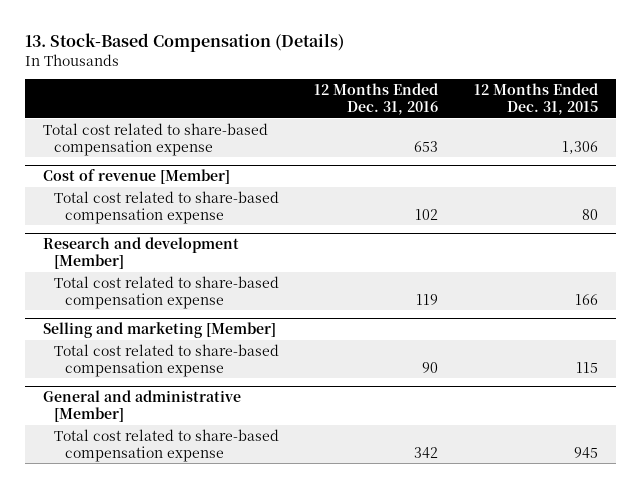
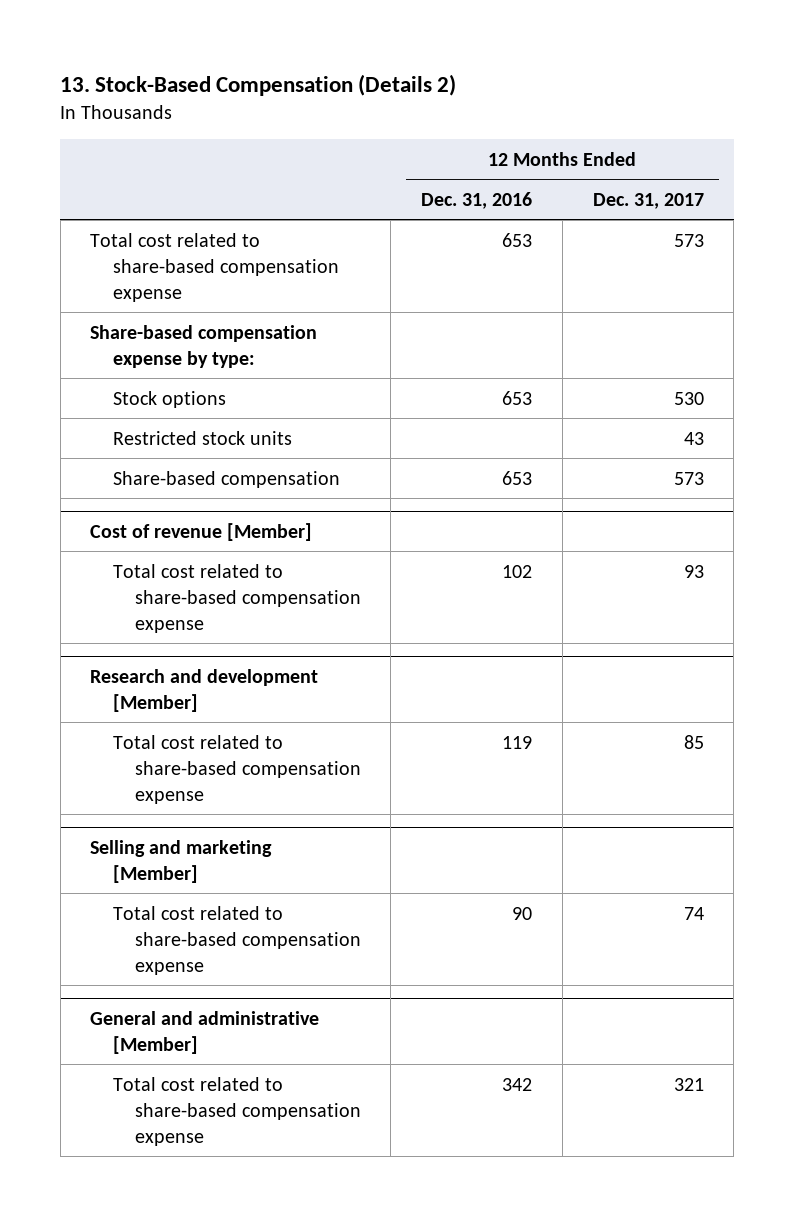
- 13. Stock-Based Compensation (Details)
+ 13. Stock-Based Compensation (Details 2)
- | 12 Months Ended Dec. 31, 2016 | 12 Months Ended Dec. 31, 2015
+ | 12 Months Ended Dec. 31, 2016 | 12 Months Ended Dec. 31, 2017
+ Share-based compensation expense by type:
+ Stock options | 653 | 530
+ Restricted stock units | | 43
+ Share-based compensation | 653 | 573

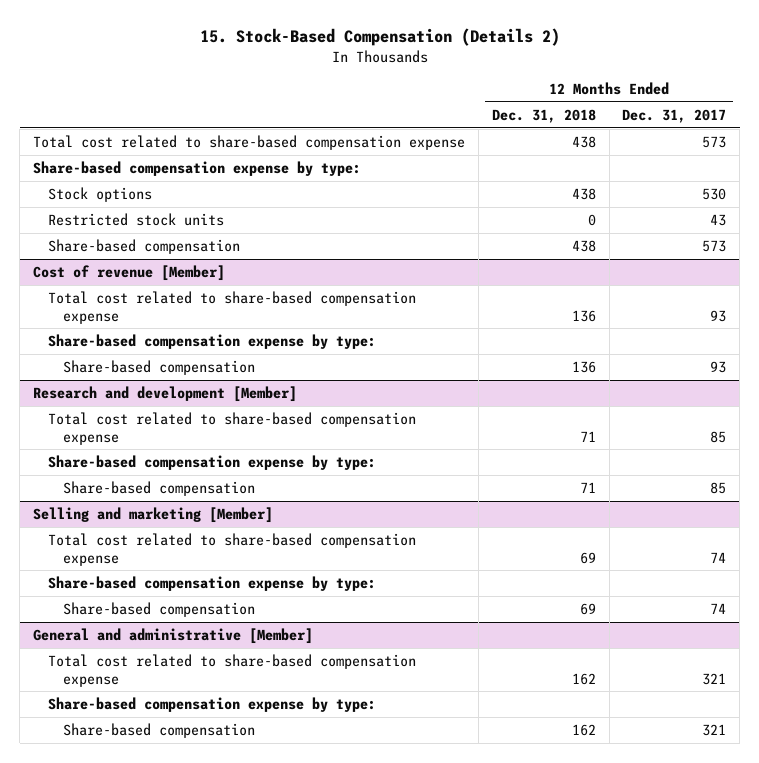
- 13. Stock-Based Compensation (Details 2)
+ 15. Stock-Based Compensation (Details 2)
- | 12 Months Ended Dec. 31, 2016 | 12 Months Ended Dec. 31, 2017
+ | 12 Months Ended Dec. 31, 2018 | 12 Months Ended Dec. 31, 2017
@ Cost of revenue [Member]
+ Share-based compensation expense by type:
+ Share-based compensation | 136 | 93
@ Research and development [Member]
+ Share-based compensation expense by type:
+ Share-based compensation | 71 | 85
@ Selling and marketing [Member]
+ Share-based compensation expense by type:
+ Share-based compensation | 69 | 74
@ General and administrative [Member]
+ Share-based compensation expense by type:
+ Share-based compensation | 162 | 321

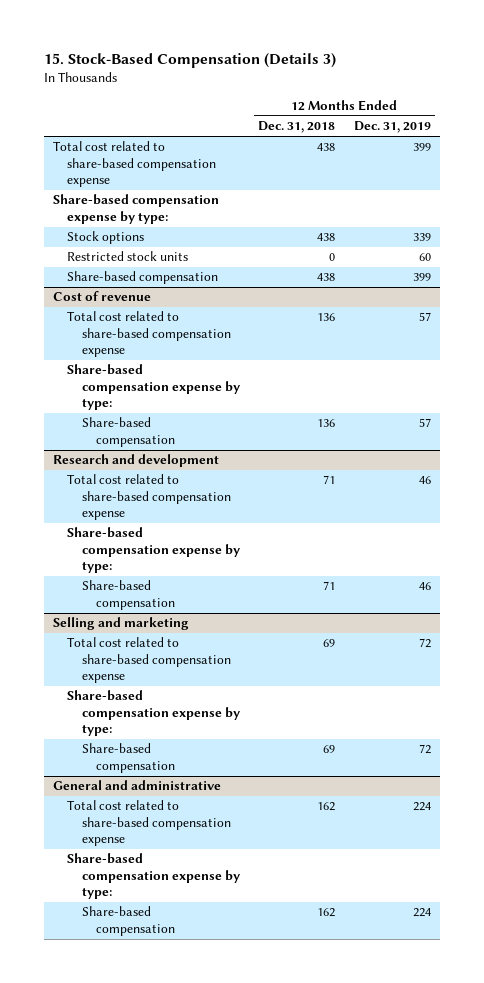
- 15. Stock-Based Compensation (Details 2)
+ 15. Stock-Based Compensation (Details 3)
- | 12 Months Ended Dec. 31, 2018 | 12 Months Ended Dec. 31, 2017
+ | 12 Months Ended Dec. 31, 2018 | 12 Months Ended Dec. 31, 2019
- Cost of revenue [Member]
+ Cost of revenue
- Research and development [Member]
+ Research and development
- Selling and marketing [Member]
+ Selling and marketing
- General and administrative [Member]
+ General and administrative

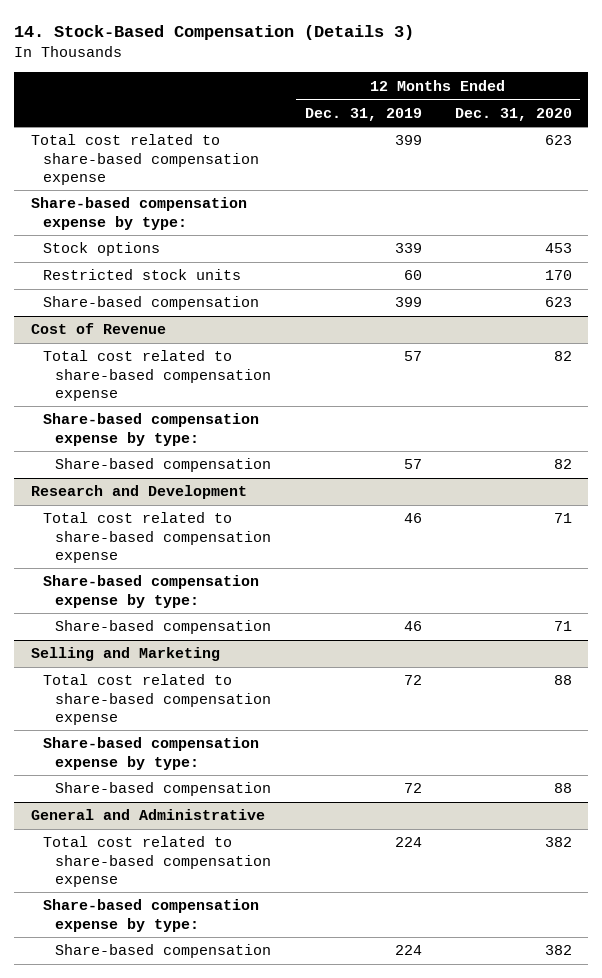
- 15. Stock-Based Compensation (Details 3)
+ 14. Stock-Based Compensation (Details 3)
- | 12 Months Ended Dec. 31, 2018 | 12 Months Ended Dec. 31, 2019
+ | 12 Months Ended Dec. 31, 2019 | 12 Months Ended Dec. 31, 2020
- Cost of revenue
+ Cost of Revenue
- Research and development
+ Research and Development
- Selling and marketing
+ Selling and Marketing
- General and administrative
+ General and Administrative

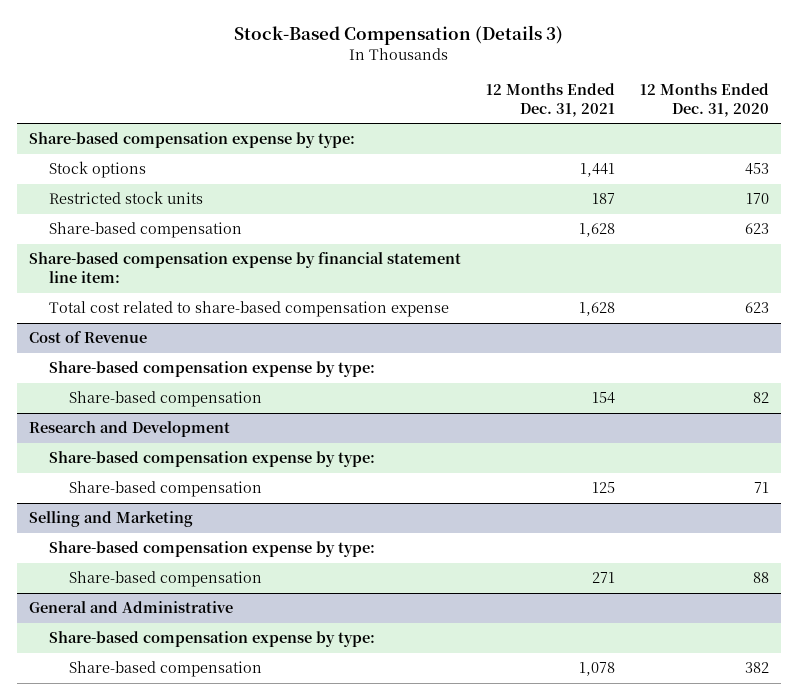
- 14. Stock-Based Compensation (Details 3)
+ Stock-Based Compensation (Details 3)
- | 12 Months Ended Dec. 31, 2019 | 12 Months Ended Dec. 31, 2020
+ | 12 Months Ended Dec. 31, 2021 | 12 Months Ended Dec. 31, 2020
+ Share-based compensation expense by financial statement line item:
moved down: Total cost related to share-based compensation expense | 1,628 | 623
@ Cost of Revenue
- Total cost related to share-based compensation expense | 57 | 82
@ Research and Development
- Total cost related to share-based compensation expense | 46 | 71
@ Selling and Marketing
- Total cost related to share-based compensation expense | 72 | 88
@ General and Administrative
- Total cost related to share-based compensation expense | 224 | 382

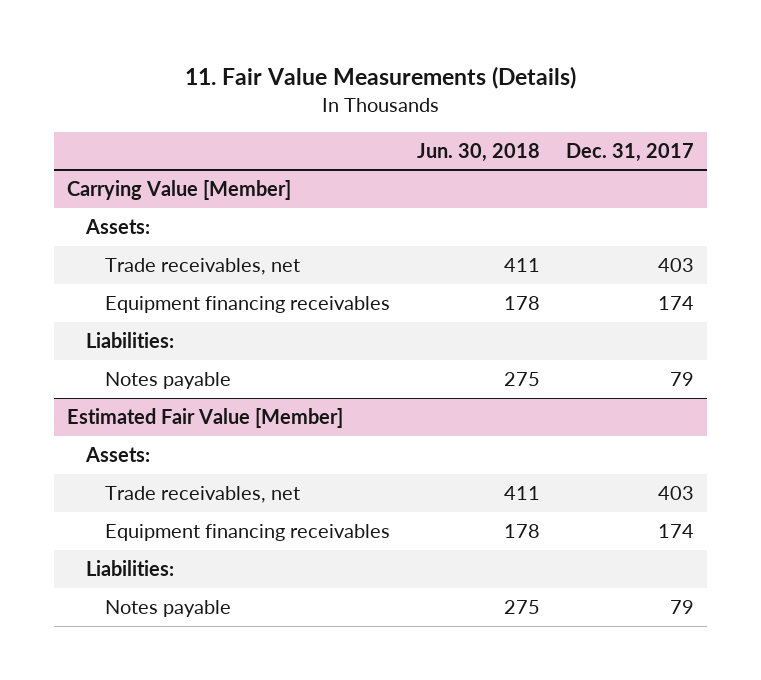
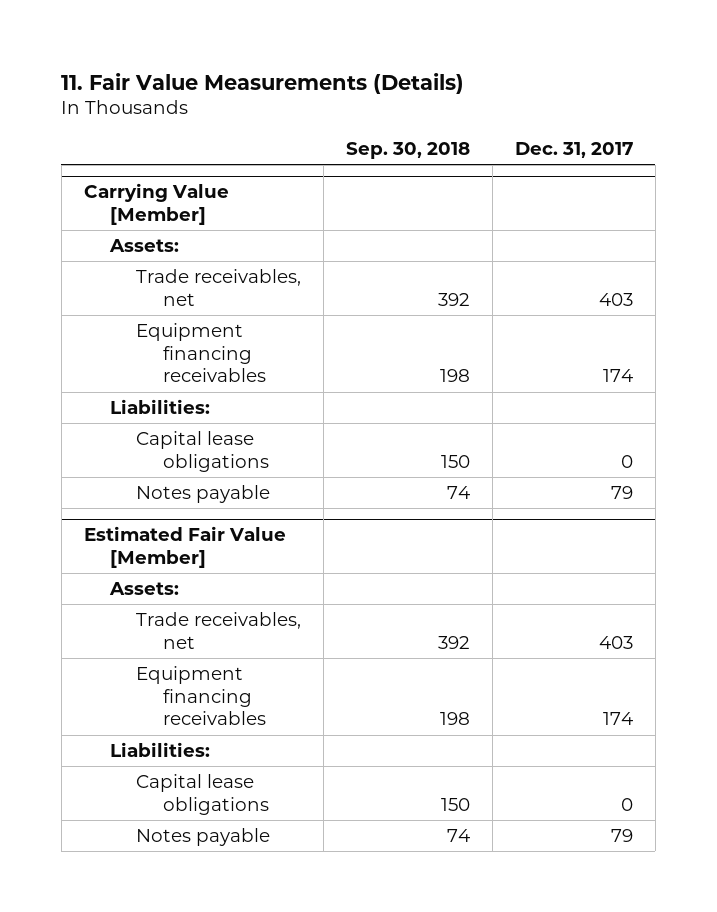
- | Jun. 30, 2018 | Dec. 31, 2017
+ | Sep. 30, 2018 | Dec. 31, 2017
@ Carrying Value [Member]
+ Capital lease obligations | 150 | 0
@ Estimated Fair Value [Member]
+ Capital lease obligations | 150 | 0

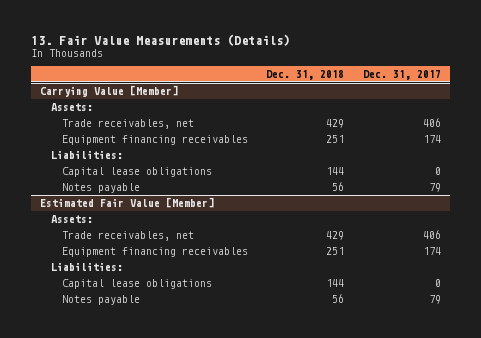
- 11. Fair Value Measurements (Details)
+ 13. Fair Value Measurements (Details)
- | Sep. 30, 2018 | Dec. 31, 2017
+ | Dec. 31, 2018 | Dec. 31, 2017
@ Carrying Value [Member]
- Trade receivables, net | 392 | 403
+ Trade receivables, net | 429 | 406
@ Estimated Fair Value [Member]
- Trade receivables, net | 392 | 403
+ Trade receivables, net | 429 | 406

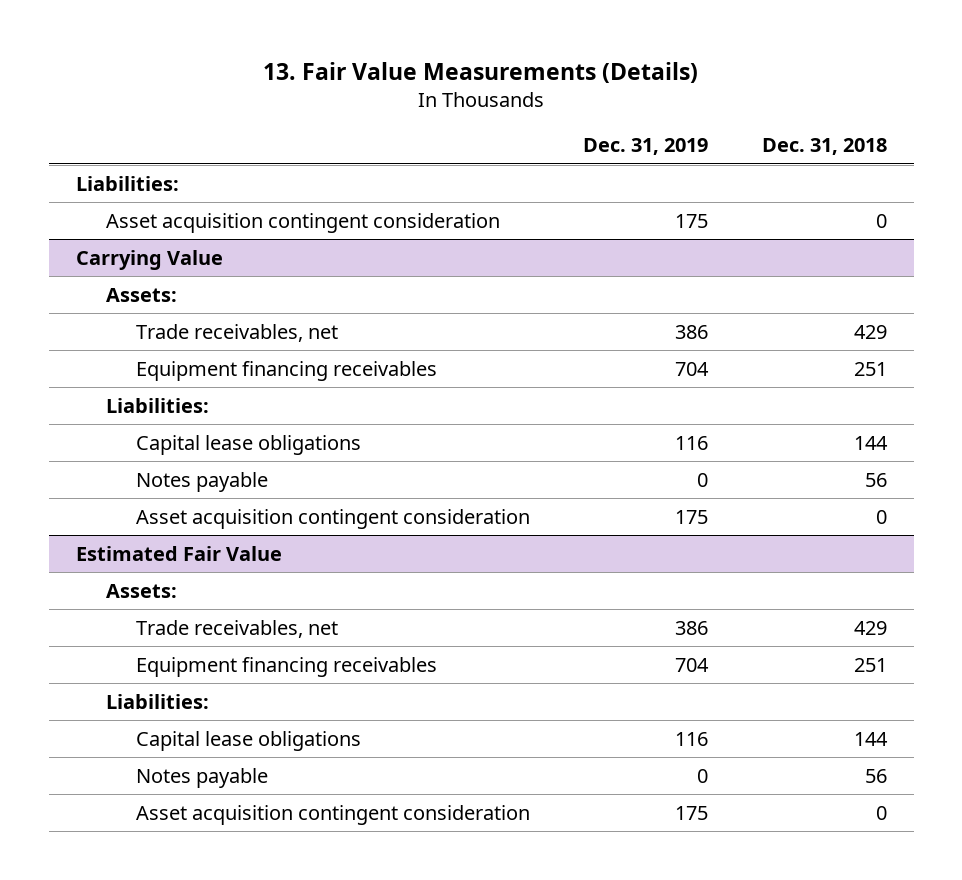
- | Dec. 31, 2018 | Dec. 31, 2017
+ | Dec. 31, 2019 | Dec. 31, 2018
- Carrying Value [Member]
+ Liabilities:
+ Asset acquisition contingent consideration | 175 | 0
+ Carrying Value
- Estimated Fair Value [Member]
+ Asset acquisition contingent consideration | 175 | 0
+ Estimated Fair Value
+ Asset acquisition contingent consideration | 175 | 0

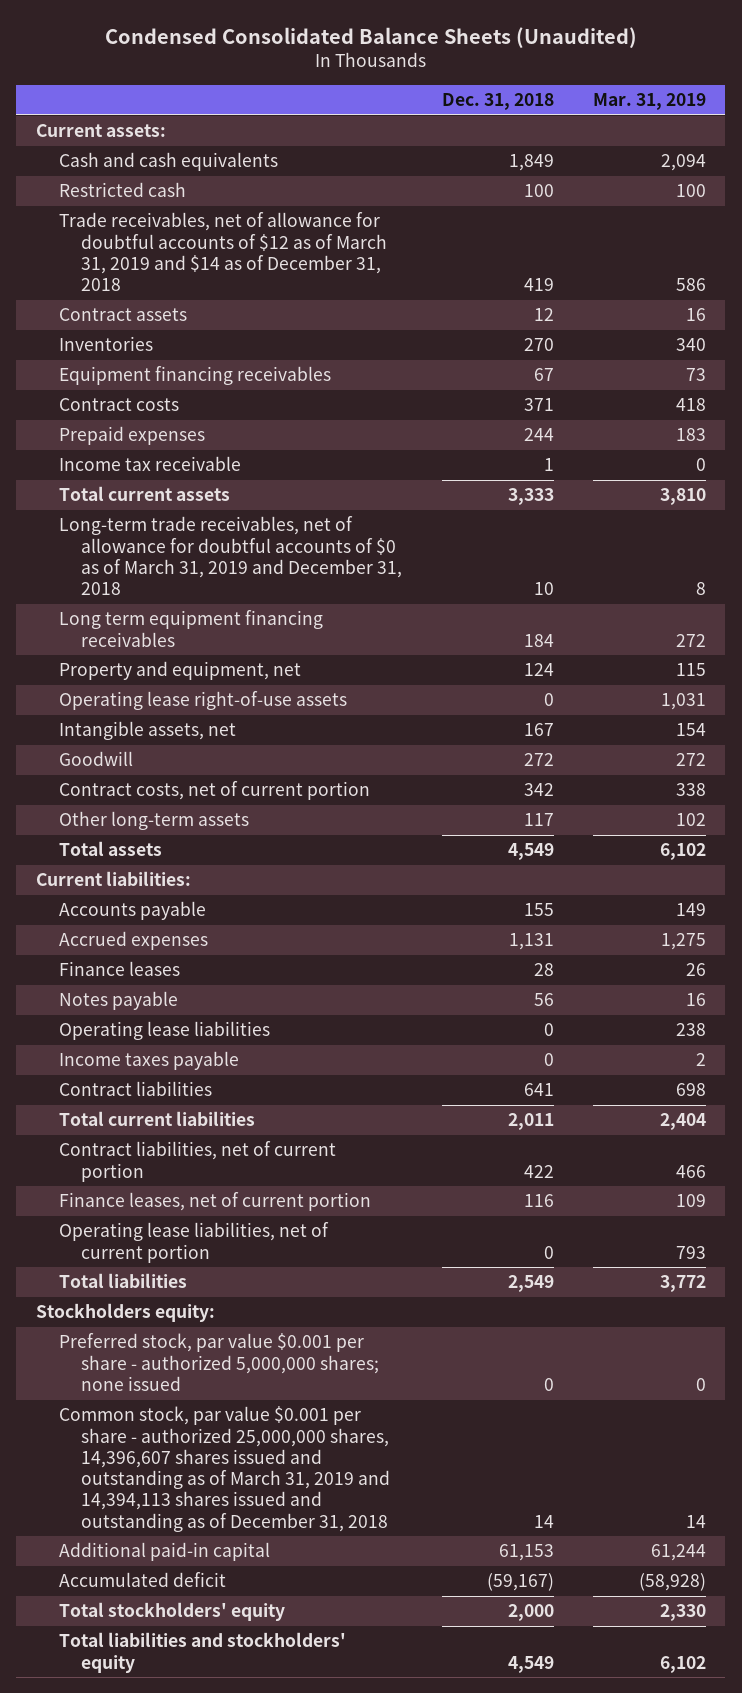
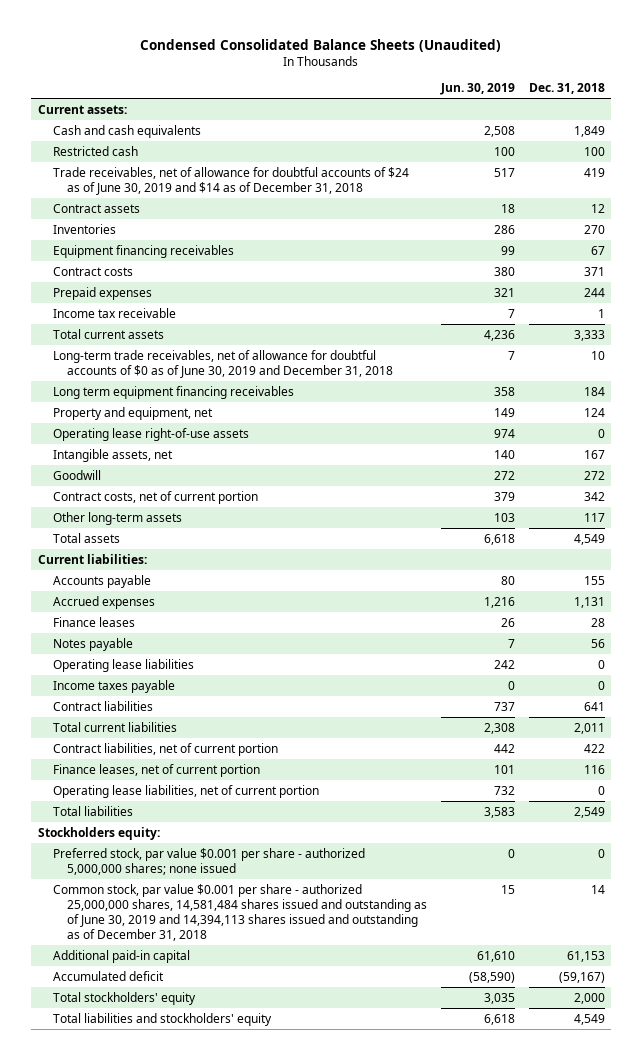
- | Dec. 31, 2018 | Mar. 31, 2019
+ | Jun. 30, 2019 | Dec. 31, 2018
- Trade receivables, net of allowance for doubtful accounts of $12 as of March 31, 2019 and $14 as of December 31, 2018 | 419 | 586
+ Trade receivables, net of allowance for doubtful accounts of $24 as of June 30, 2019 and $14 as of December 31, 2018 | 517 | 419
- Long-term trade receivables, net of allowance for doubtful accounts of $0 as of March 31, 2019 and December 31, 2018 | 10 | 8
+ Long-term trade receivables, net of allowance for doubtful accounts of $0 as of June 30, 2019 and December 31, 2018 | 7 | 10
- Common stock, par value $0.001 per share - authorized 25,000,000 shares, 14,396,607 shares issued and outstanding as of March 31, 2019 and 14,394,113 shares issued and outstanding as of December 31, 2018 | 14 | 14
+ Common stock, par value $0.001 per share - authorized 25,000,000 shares, 14,581,484 shares issued and outstanding as of June 30, 2019 and 14,394,113 shares issued and outstanding as of December 31, 2018 | 15 | 14

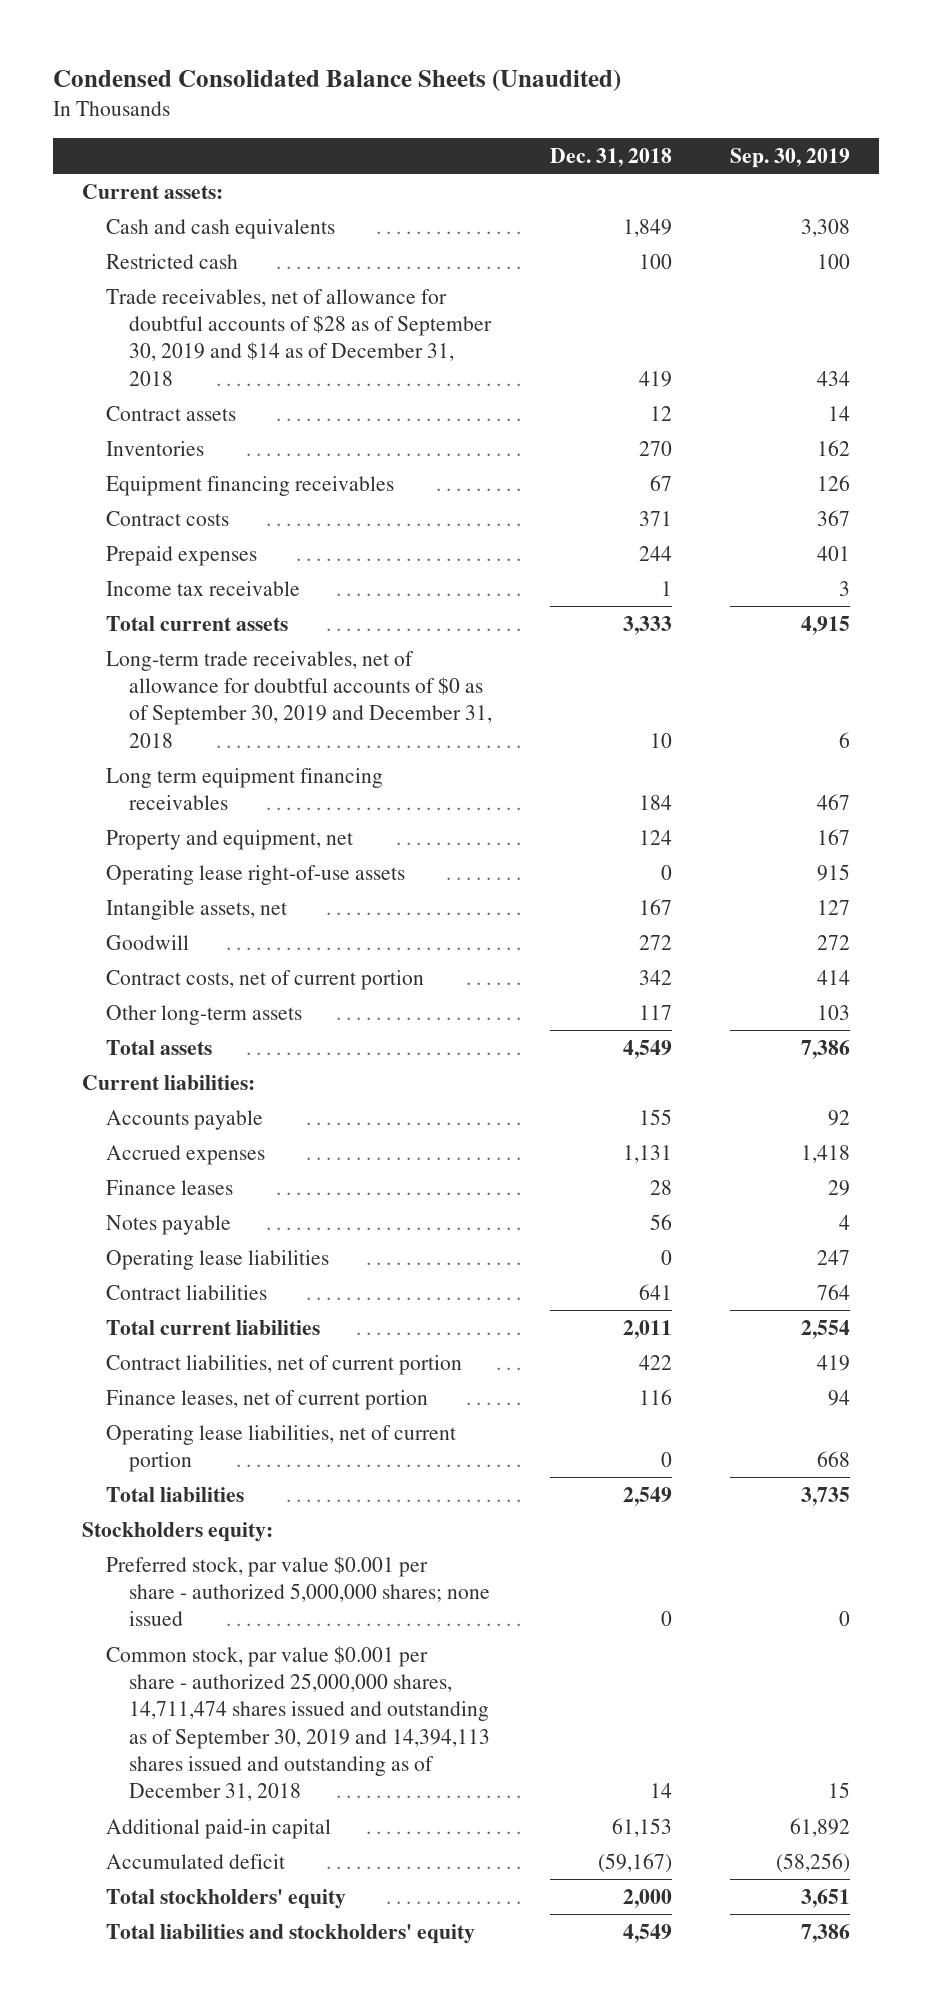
- | Jun. 30, 2019 | Dec. 31, 2018
+ | Dec. 31, 2018 | Sep. 30, 2019
- Trade receivables, net of allowance for doubtful accounts of $24 as of June 30, 2019 and $14 as of December 31, 2018 | 517 | 419
+ Trade receivables, net of allowance for doubtful accounts of $28 as of September 30, 2019 and $14 as of December 31, 2018 | 419 | 434
- Long-term trade receivables, net of allowance for doubtful accounts of $0 as of June 30, 2019 and December 31, 2018 | 7 | 10
+ Long-term trade receivables, net of allowance for doubtful accounts of $0 as of September 30, 2019 and December 31, 2018 | 10 | 6
- Income taxes payable | 0 | 0
- Common stock, par value $0.001 per share - authorized 25,000,000 shares, 14,581,484 shares issued and outstanding as of June 30, 2019 and 14,394,113 shares issued and outstanding as of December 31, 2018 | 15 | 14
+ Common stock, par value $0.001 per share - authorized 25,000,000 shares, 14,711,474 shares issued and outstanding as of September 30, 2019 and 14,394,113 shares issued and outstanding as of December 31, 2018 | 14 | 15

